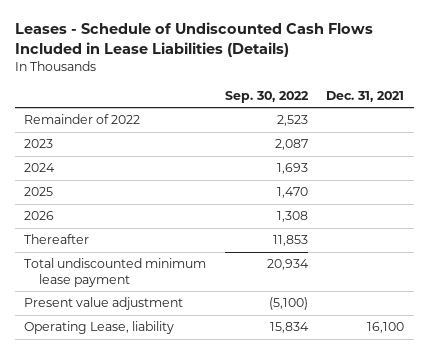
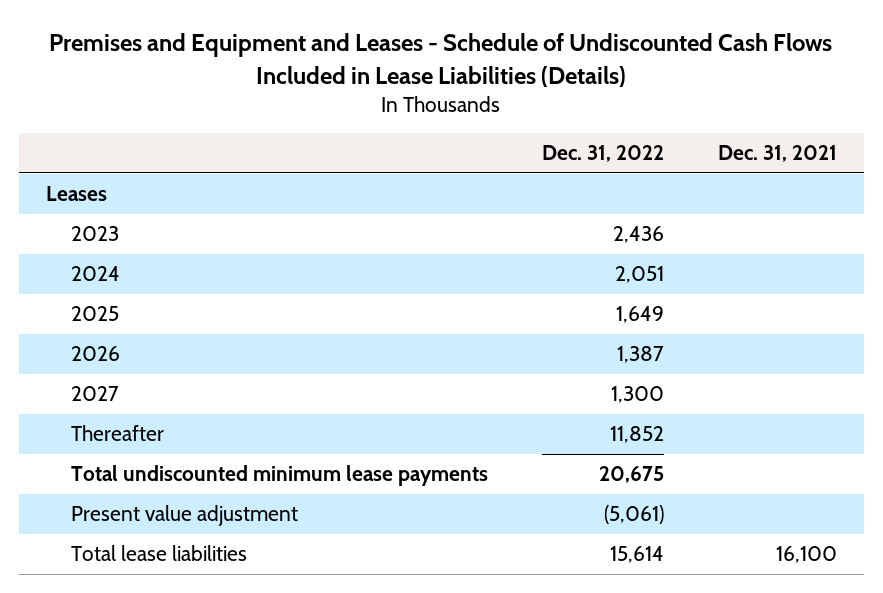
- Leases - Schedule of Undiscounted Cash Flows Included in Lease Liabilities (Details)
+ Premises and Equipment and Leases - Schedule of Undiscounted Cash Flows Included in Lease Liabilities (Details)
- | Sep. 30, 2022 | Dec. 31, 2021
+ | Dec. 31, 2022 | Dec. 31, 2021
- Remainder of 2022 | 2,523 |
+ Leases
+ 2027 | 1,300 |
- Total undiscounted minimum lease payment | 20,934 |
+ Total undiscounted minimum lease payments | 20,675 |
- Operating Lease, liability | 15,834 | 16,100
+ Total lease liabilities | 15,614 | 16,100

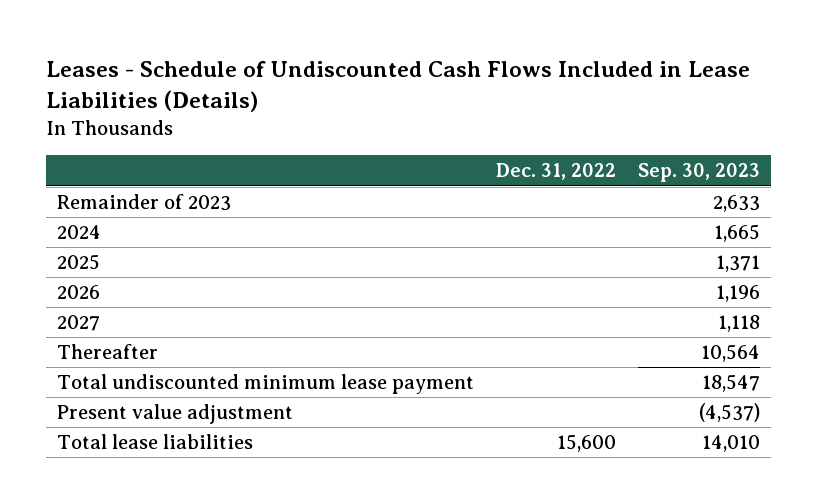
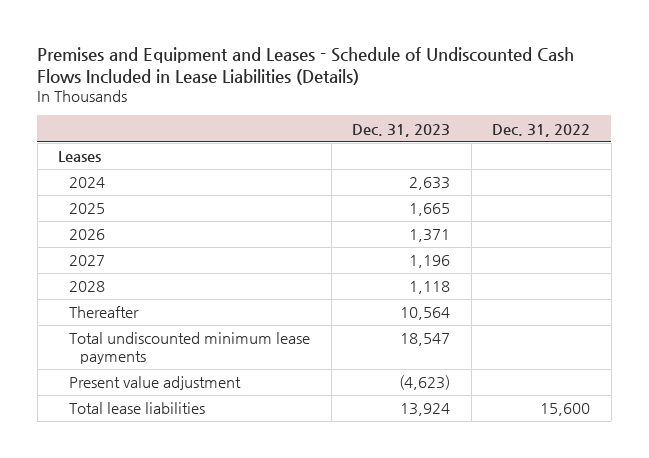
- Leases - Schedule of Undiscounted Cash Flows Included in Lease Liabilities (Details)
+ Premises and Equipment and Leases - Schedule of Undiscounted Cash Flows Included in Lease Liabilities (Details)
- | Dec. 31, 2022 | Sep. 30, 2023
+ | Dec. 31, 2023 | Dec. 31, 2022
- Remainder of 2023 | | 2,633
+ Leases
+ 2028 | 1,118 |
- Total undiscounted minimum lease payment | | 18,547
+ Total undiscounted minimum lease payments | 18,547 |

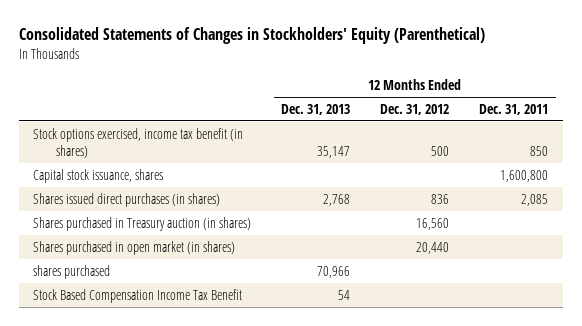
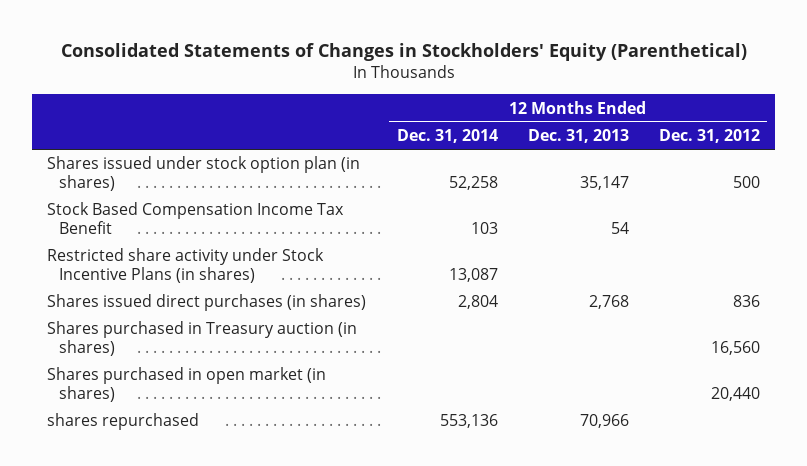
- | 12 Months Ended Dec. 31, 2013 | 12 Months Ended Dec. 31, 2012 | 12 Months Ended Dec. 31, 2011
+ | 12 Months Ended Dec. 31, 2014 | 12 Months Ended Dec. 31, 2013 | 12 Months Ended Dec. 31, 2012
- Stock options exercised, income tax benefit (in shares) | 35,147 | 500 | 850
- Capital stock issuance, shares | | | 1,600,800
+ Shares issued under stock option plan (in shares) | 52,258 | 35,147 | 500
moved up: Stock Based Compensation Income Tax Benefit | 103 | 54 |
+ Restricted share activity under Stock Incentive Plans (in shares) | 13,087 | |
- shares purchased | 70,966 | |
+ shares repurchased | 553,136 | 70,966 |

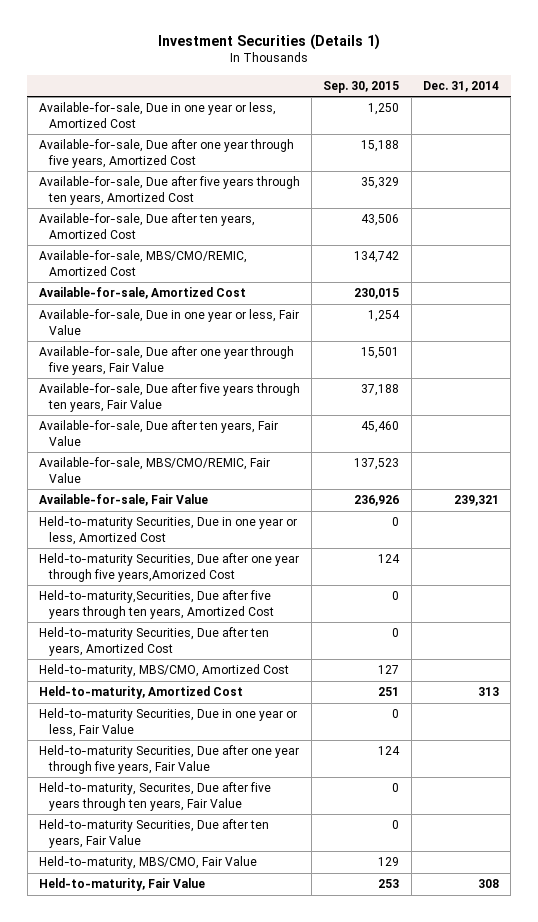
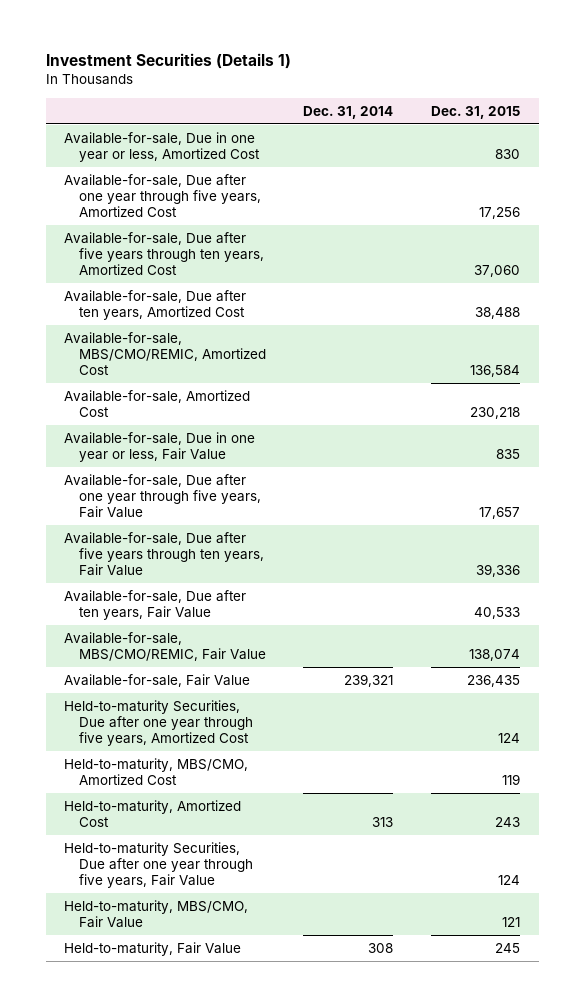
- | Sep. 30, 2015 | Dec. 31, 2014
+ | Dec. 31, 2014 | Dec. 31, 2015
- Held-to-maturity Securities, Due in one year or less, Amortized Cost | 0 |
- Held-to-maturity Securities, Due after one year through five years,Amorized Cost | 124 |
- Held-to-maturity,Securities, Due after five years through ten years, Amortized Cost | 0 |
- Held-to-maturity Securities, Due after ten years, Amortized Cost | 0 |
+ Held-to-maturity Securities, Due after one year through five years, Amortized Cost | | 124
- Held-to-maturity Securities, Due in one year or less, Fair Value | 0 |
- Held-to-maturity, Securites, Due after five years through ten years, Fair Value | 0 |
- Held-to-maturity Securities, Due after ten years, Fair Value | 0 |

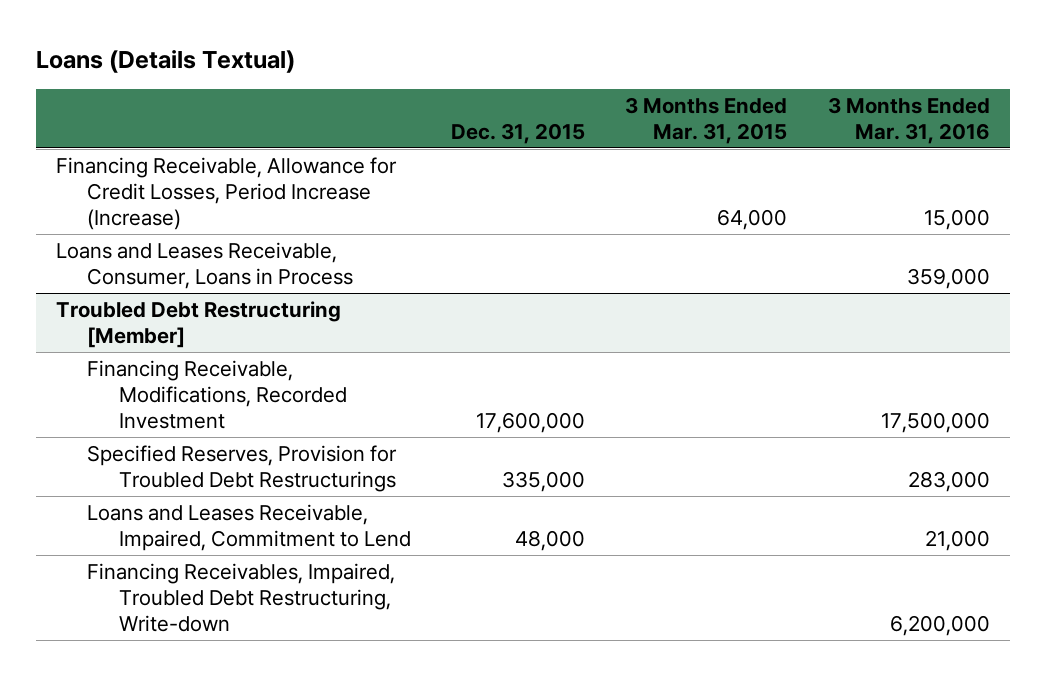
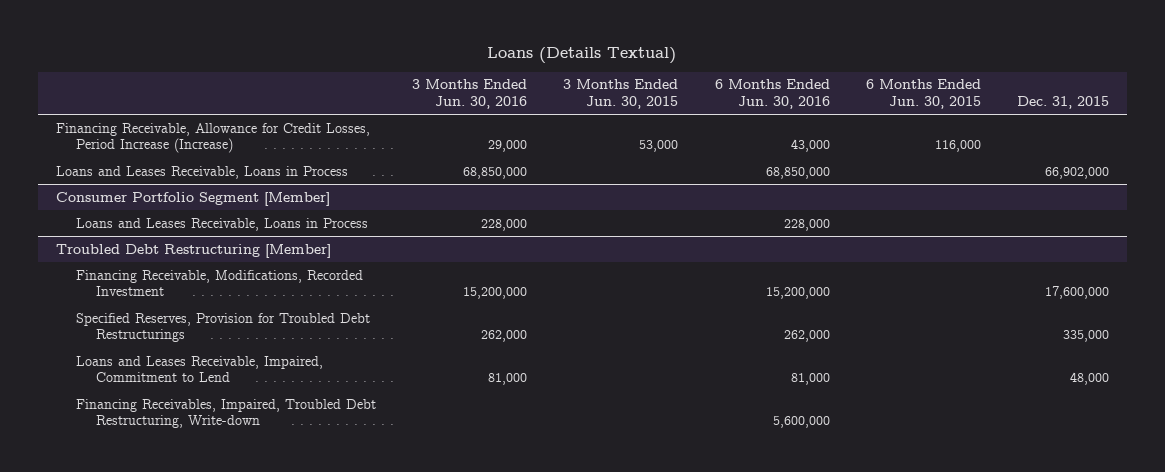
- | Dec. 31, 2015 | 3 Months Ended Mar. 31, 2015 | 3 Months Ended Mar. 31, 2016
+ | 3 Months Ended Jun. 30, 2016 | 3 Months Ended Jun. 30, 2015 | 6 Months Ended Jun. 30, 2016 | 6 Months Ended Jun. 30, 2015 | Dec. 31, 2015
- Loans and Leases Receivable, Consumer, Loans in Process | | | 359,000
+ Loans and Leases Receivable, Loans in Process | 68,850,000 | | 68,850,000 | | 66,902,000
+ Consumer Portfolio Segment [Member]
+ Loans and Leases Receivable, Loans in Process | 228,000 | | 228,000 | |

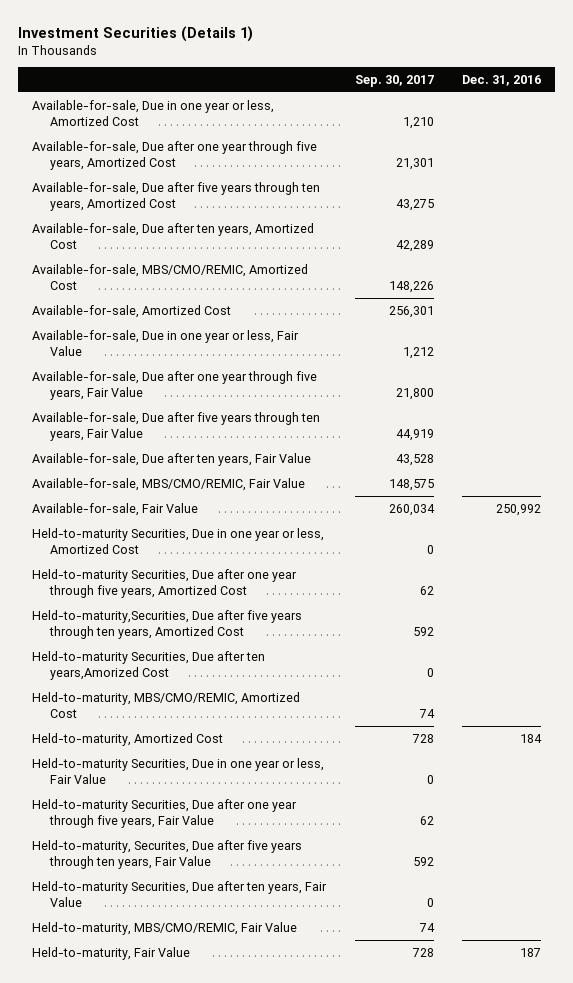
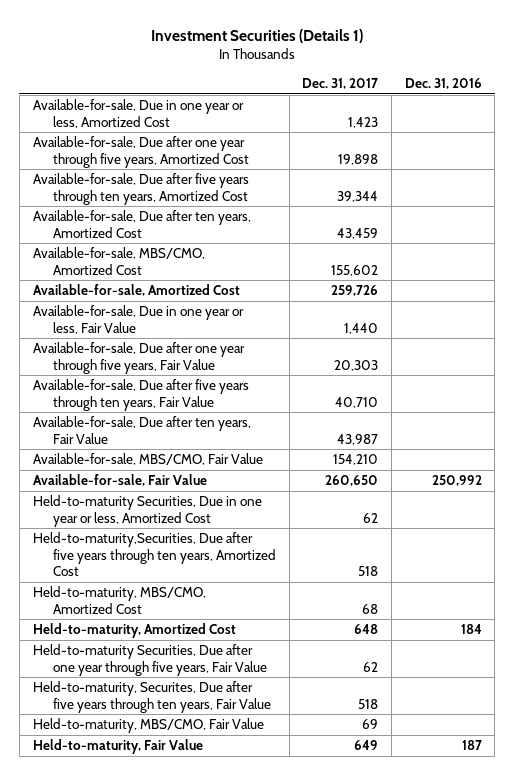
- | Sep. 30, 2017 | Dec. 31, 2016
+ | Dec. 31, 2017 | Dec. 31, 2016
- Available-for-sale, MBS/CMO/REMIC, Amortized Cost | 148,226 |
+ Available-for-sale, MBS/CMO, Amortized Cost | 155,602 |
- Available-for-sale, MBS/CMO/REMIC, Fair Value | 148,575 |
+ Available-for-sale, MBS/CMO, Fair Value | 154,210 |
- Held-to-maturity Securities, Due after one year through five years, Amortized Cost | 62 |
- Held-to-maturity Securities, Due after ten years,Amorized Cost | 0 |
- Held-to-maturity, MBS/CMO/REMIC, Amortized Cost | 74 |
+ Held-to-maturity, MBS/CMO, Amortized Cost | 68 |
- Held-to-maturity Securities, Due in one year or less, Fair Value | 0 |
- Held-to-maturity Securities, Due after ten years, Fair Value | 0 |
- Held-to-maturity, MBS/CMO/REMIC, Fair Value | 74 |
+ Held-to-maturity, MBS/CMO, Fair Value | 69 |

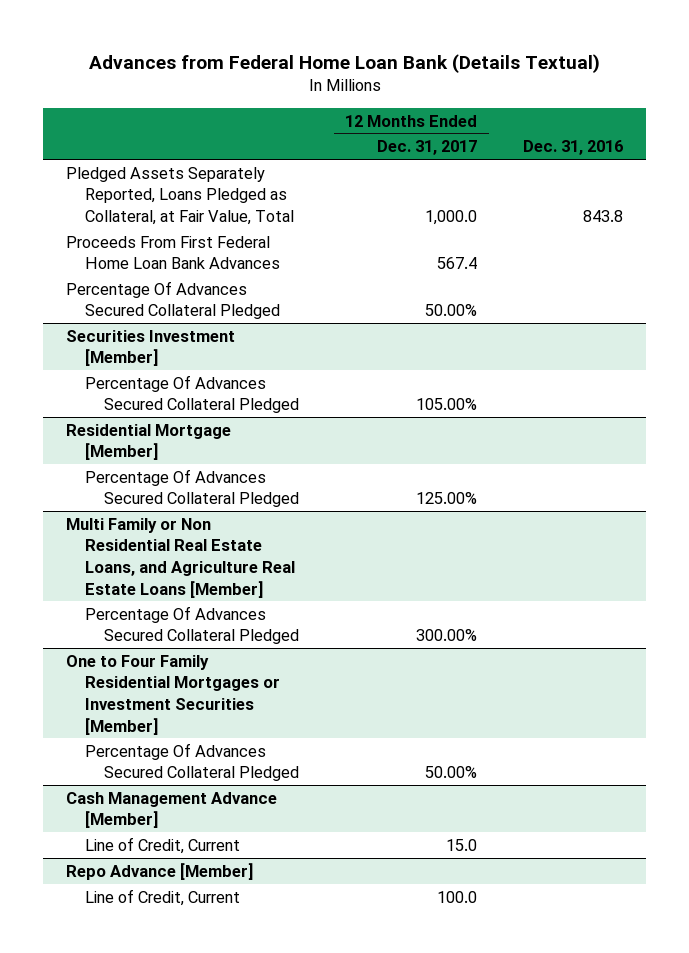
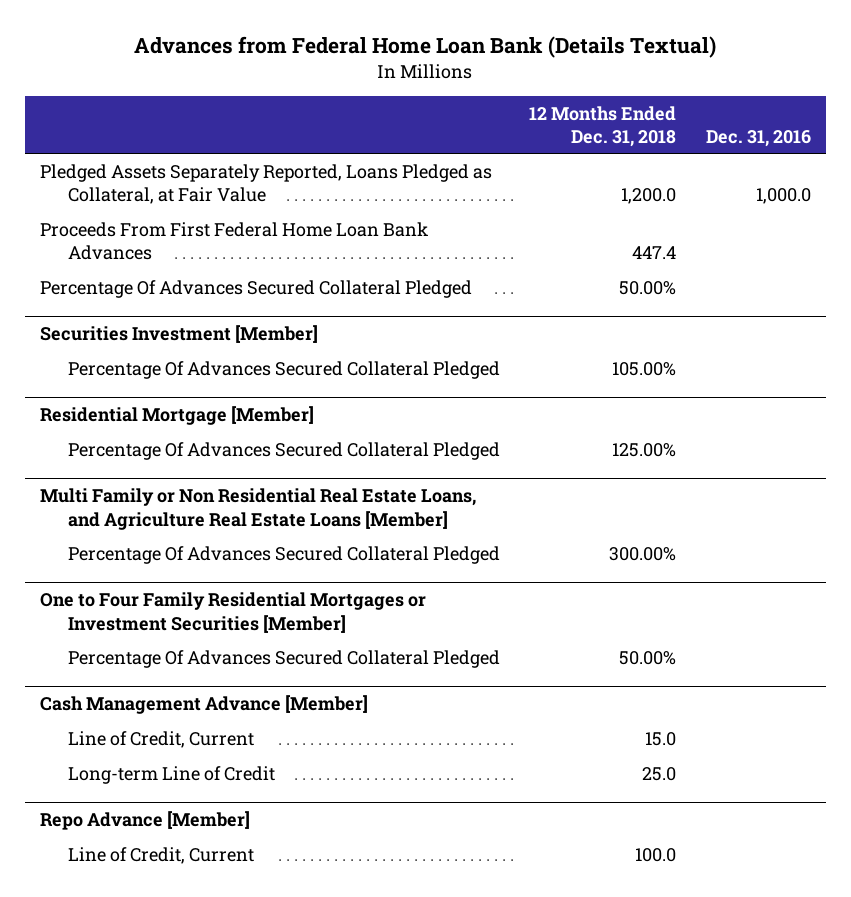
- | 12 Months Ended Dec. 31, 2017 | Dec. 31, 2016
+ | 12 Months Ended Dec. 31, 2018 | Dec. 31, 2016
- Pledged Assets Separately Reported, Loans Pledged as Collateral, at Fair Value, Total | 1,000.0 | 843.8
+ Pledged Assets Separately Reported, Loans Pledged as Collateral, at Fair Value | 1,200.0 | 1,000.0
@ Cash Management Advance [Member]
+ Long-term Line of Credit | 25.0 |

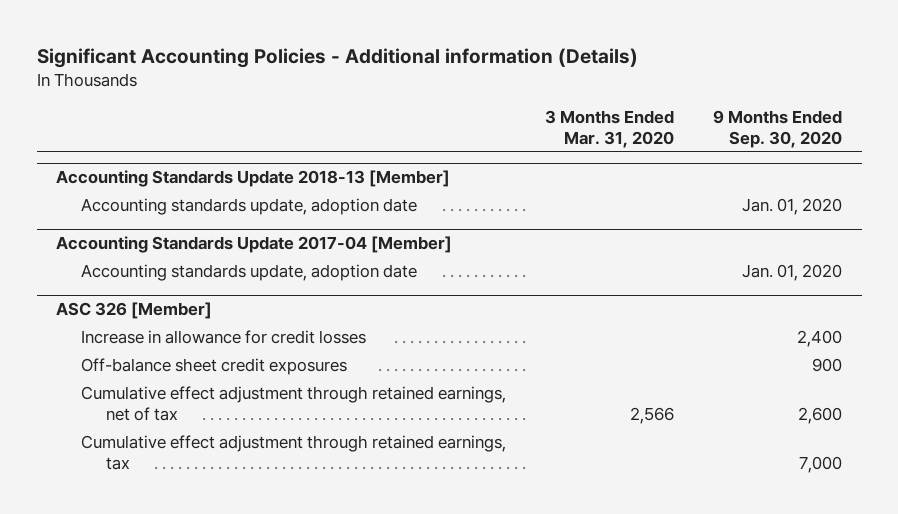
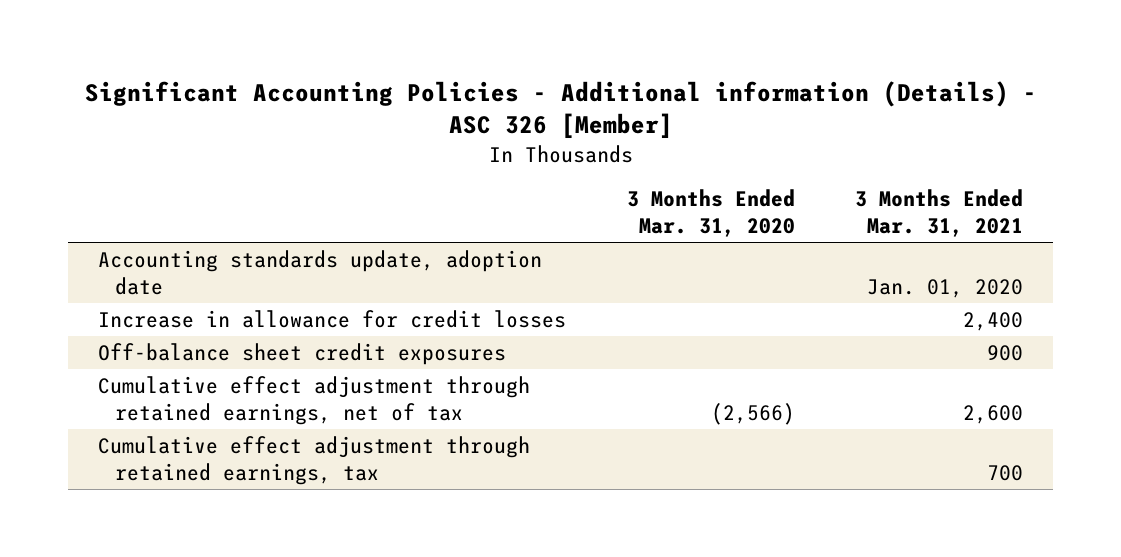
- Significant Accounting Policies - Additional information (Details)
+ Significant Accounting Policies - Additional information (Details) - ASC 326 [Member]
- | 3 Months Ended Mar. 31, 2020 | 9 Months Ended Sep. 30, 2020
+ | 3 Months Ended Mar. 31, 2020 | 3 Months Ended Mar. 31, 2021
- Accounting Standards Update 2018-13 [Member]
- Accounting standards update, adoption date | | Jan. 01, 2020
- Accounting Standards Update 2017-04 [Member]
- Accounting standards update, adoption date | | Jan. 01, 2020
- ASC 326 [Member]
- Increase in allowance for credit losses | | 2,400
- Off-balance sheet credit exposures | | 900
- Cumulative effect adjustment through retained earnings, net of tax | 2,566 | 2,600
- Cumulative effect adjustment through retained earnings, tax | | 7,000
+ Accounting standards update, adoption date | | Jan. 01, 2020
+ Increase in allowance for credit losses | | 2,400
+ Off-balance sheet credit exposures | | 900
+ Cumulative effect adjustment through retained earnings, net of tax | (2,566) | 2,600
+ Cumulative effect adjustment through retained earnings, tax | | 700

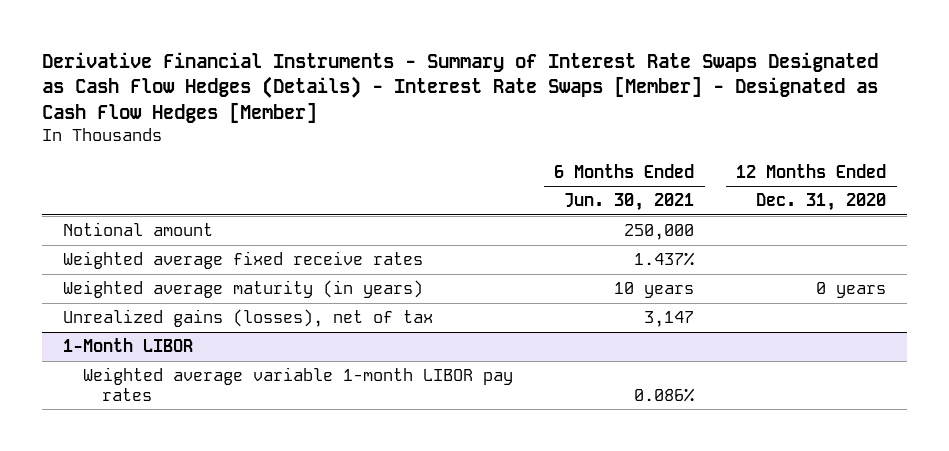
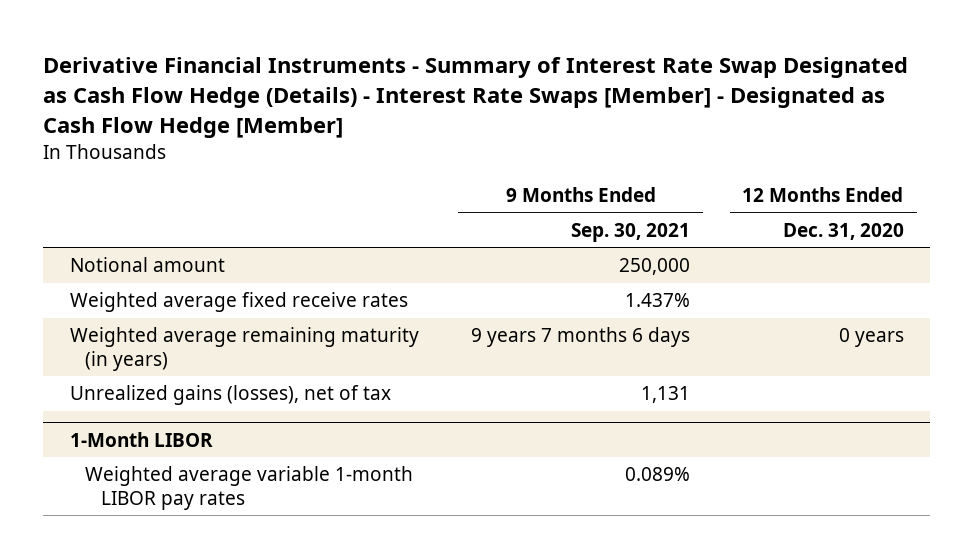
- Derivative Financial Instruments - Summary of Interest Rate Swaps Designated as Cash Flow Hedges (Details) - Interest Rate Swaps [Member] - Designated as Cash Flow Hedges [Member]
+ Derivative Financial Instruments - Summary of Interest Rate Swap Designated as Cash Flow Hedge (Details) - Interest Rate Swaps [Member] - Designated as Cash Flow Hedge [Member]
- | 6 Months Ended Jun. 30, 2021 | 12 Months Ended Dec. 31, 2020
+ | 9 Months Ended Sep. 30, 2021 | 12 Months Ended Dec. 31, 2020
- Weighted average maturity (in years) | 10 years | 0 years
+ Weighted average remaining maturity (in years) | 9 years 7 months 6 days | 0 years

